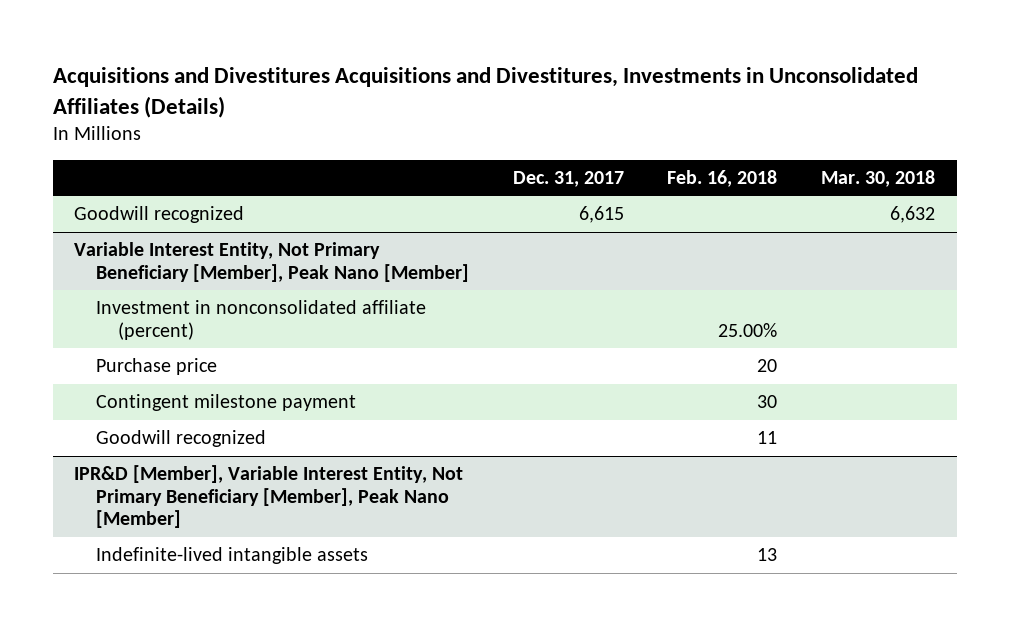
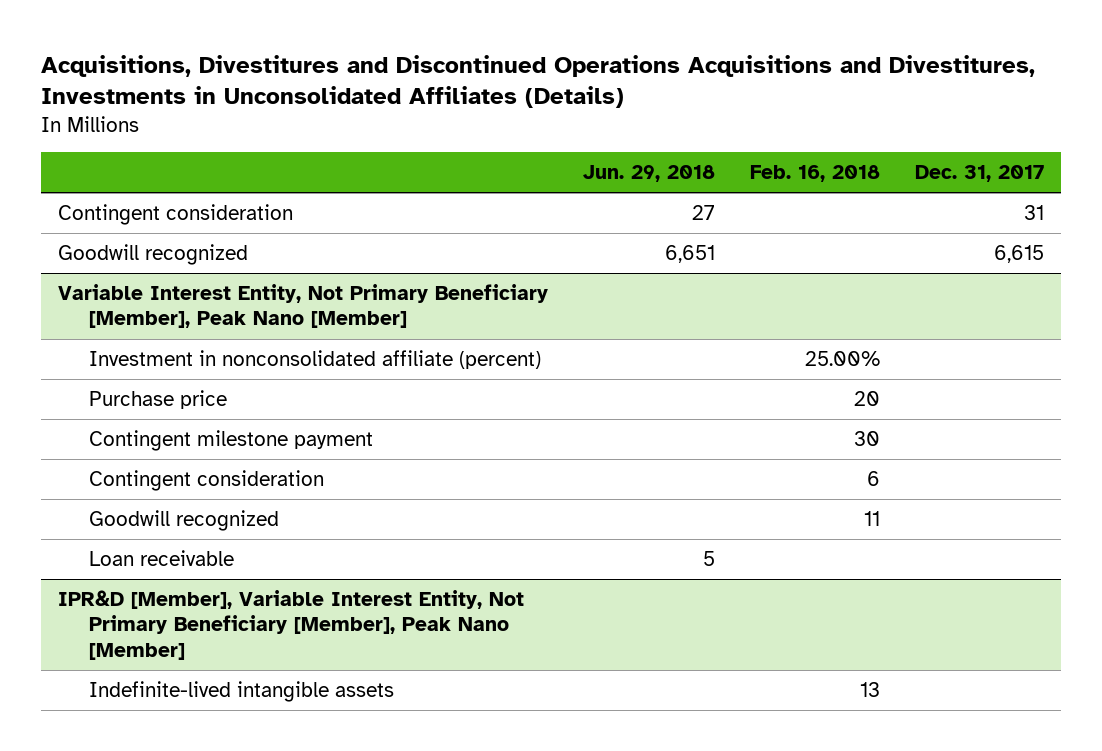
- Acquisitions and Divestitures Acquisitions and Divestitures, Investments in Unconsolidated Affiliates (Details)
+ Acquisitions, Divestitures and Discontinued Operations Acquisitions and Divestitures, Investments in Unconsolidated Affiliates (Details)
- | Dec. 31, 2017 | Feb. 16, 2018 | Mar. 30, 2018
+ | Jun. 29, 2018 | Feb. 16, 2018 | Dec. 31, 2017
+ Contingent consideration | 27 | | 31
@ Variable Interest Entity, Not Primary Beneficiary [Member], Peak Nano [Member]
+ Contingent consideration | | 6 |
+ Loan receivable | 5 | |

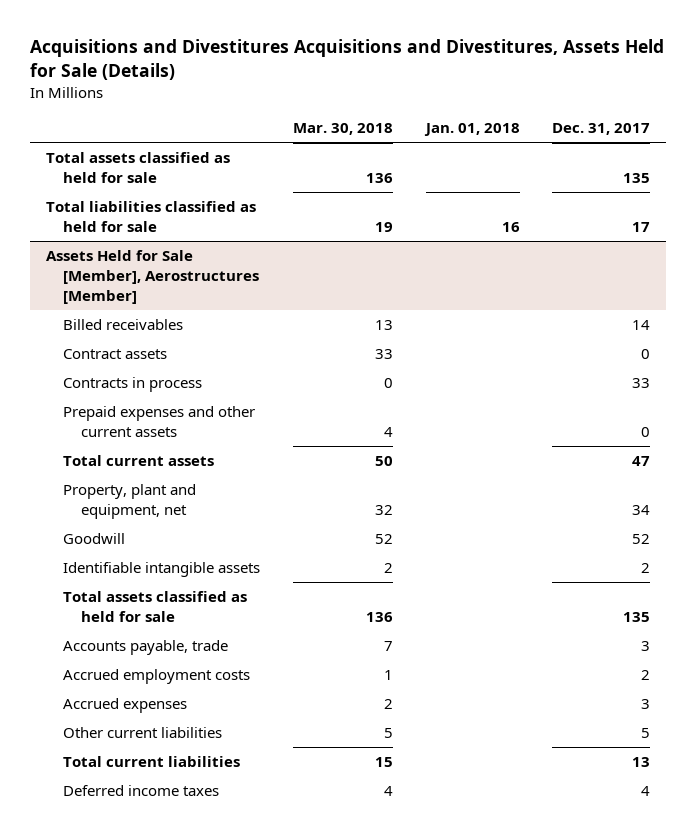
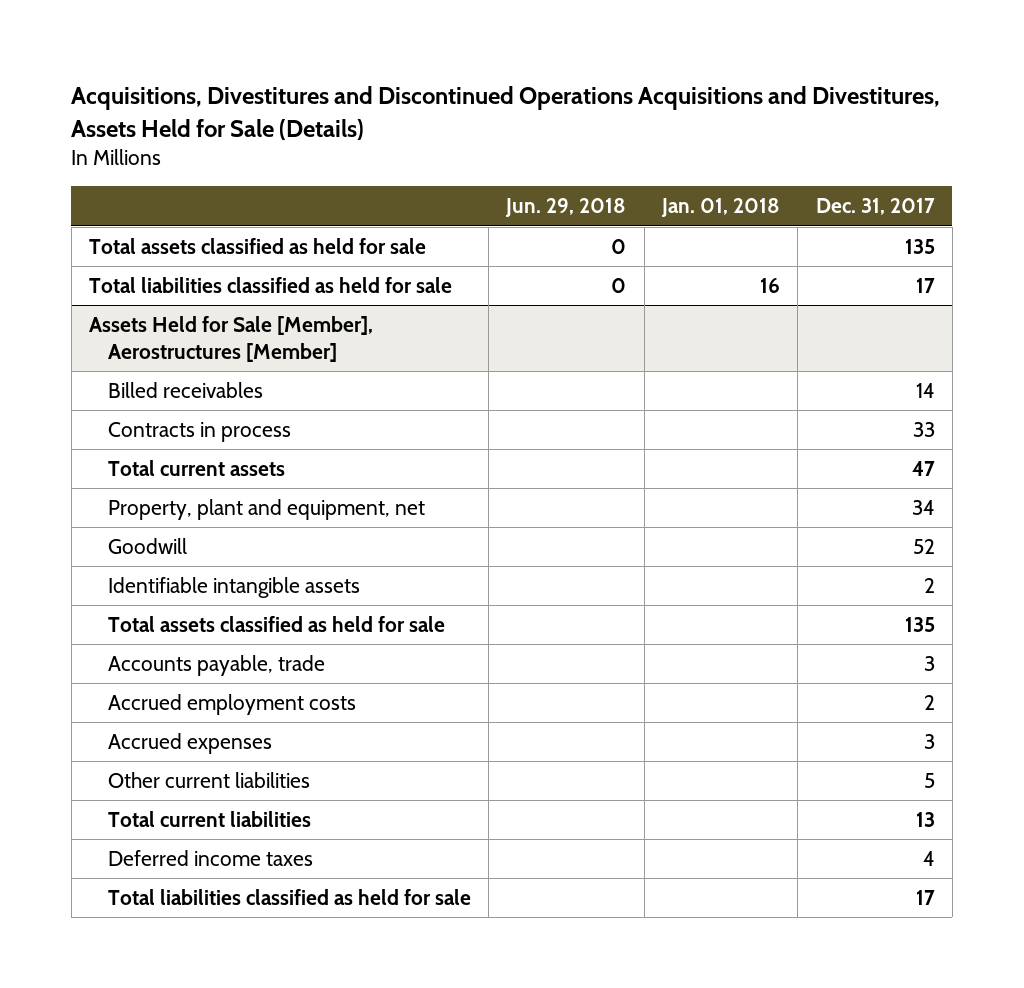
- Acquisitions and Divestitures Acquisitions and Divestitures, Assets Held for Sale (Details)
+ Acquisitions, Divestitures and Discontinued Operations Acquisitions and Divestitures, Assets Held for Sale (Details)
- | Mar. 30, 2018 | Jan. 01, 2018 | Dec. 31, 2017
+ | Jun. 29, 2018 | Jan. 01, 2018 | Dec. 31, 2017
@ Assets Held for Sale [Member], Aerostructures [Member]
- Contract assets | 33 | | 0
- Prepaid expenses and other current assets | 4 | | 0
+ Total liabilities classified as held for sale | | | 17

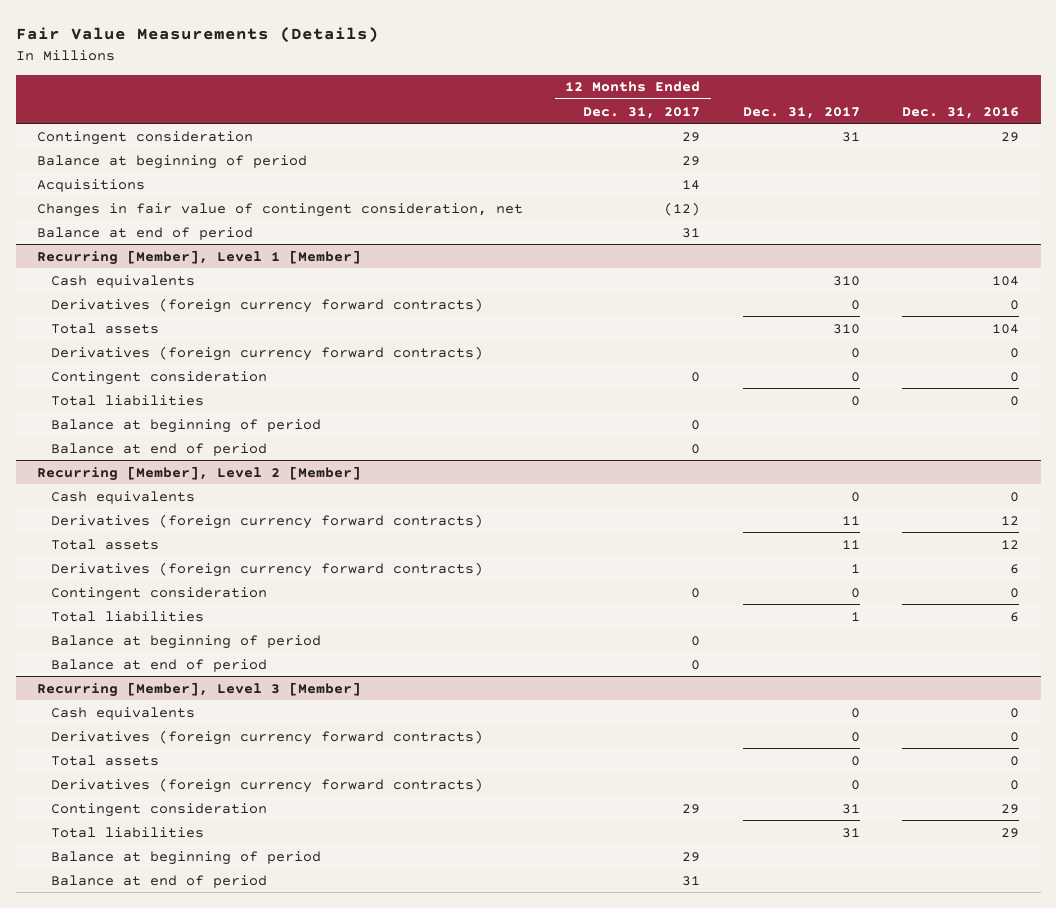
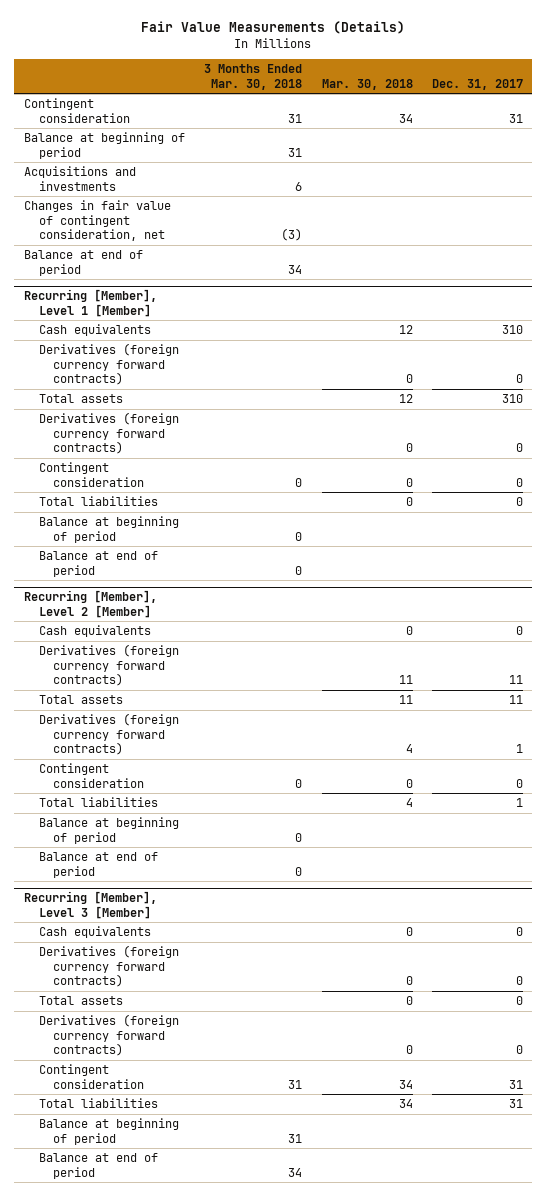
- | 12 Months Ended Dec. 31, 2017 | Dec. 31, 2017 | Dec. 31, 2016
+ | 3 Months Ended Mar. 30, 2018 | Mar. 30, 2018 | Dec. 31, 2017
- Acquisitions | 14 | |
+ Acquisitions and investments | 6 | |

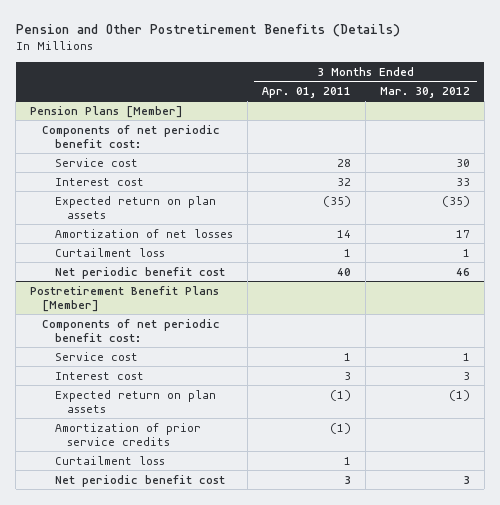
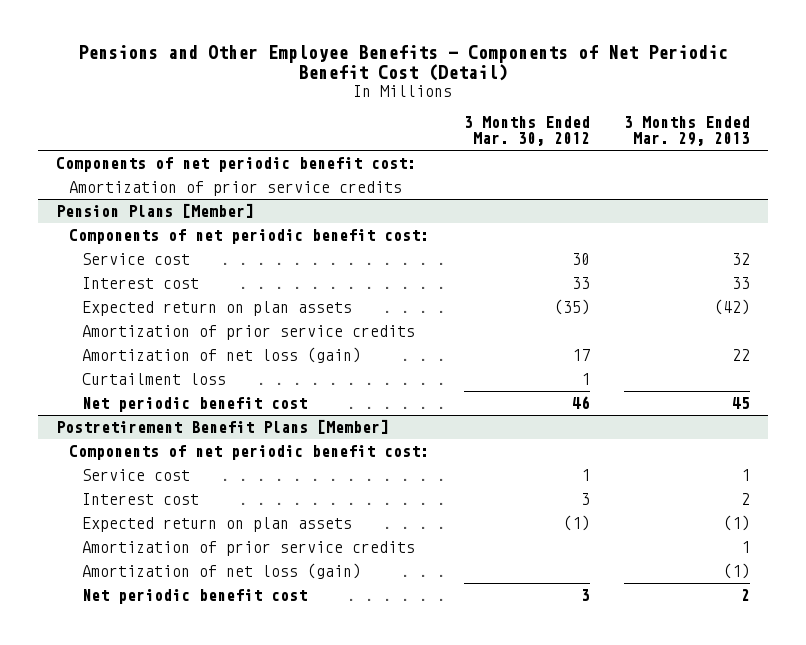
- Pension and Other Postretirement Benefits (Details)
+ Pensions and Other Employee Benefits - Components of Net Periodic Benefit Cost (Detail)
- | 3 Months Ended Apr. 01, 2011 | 3 Months Ended Mar. 30, 2012
+ | 3 Months Ended Mar. 30, 2012 | 3 Months Ended Mar. 29, 2013
+ Components of net periodic benefit cost:
+ Amortization of prior service credits
@ Pension Plans [Member]
- Amortization of net losses | 14 | 17
+ Amortization of prior service credits
+ Amortization of net loss (gain) | 17 | 22
@ Postretirement Benefit Plans [Member]
- Curtailment loss | 1 |
+ Amortization of net loss (gain) | | (1)

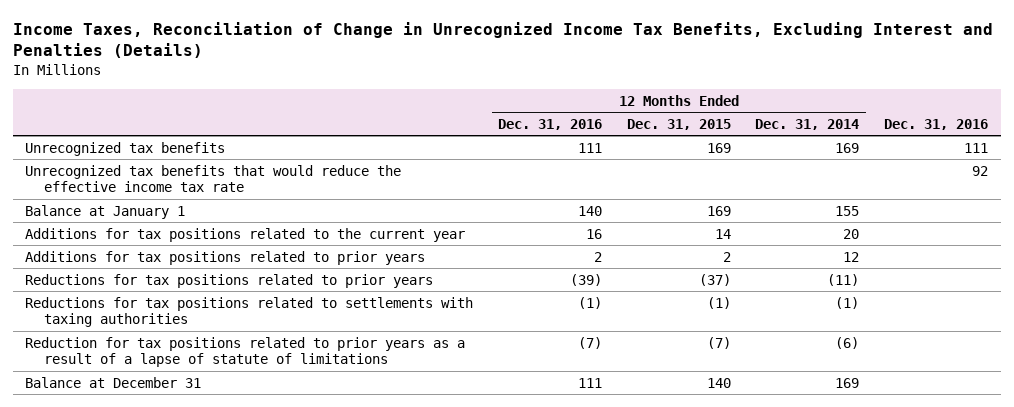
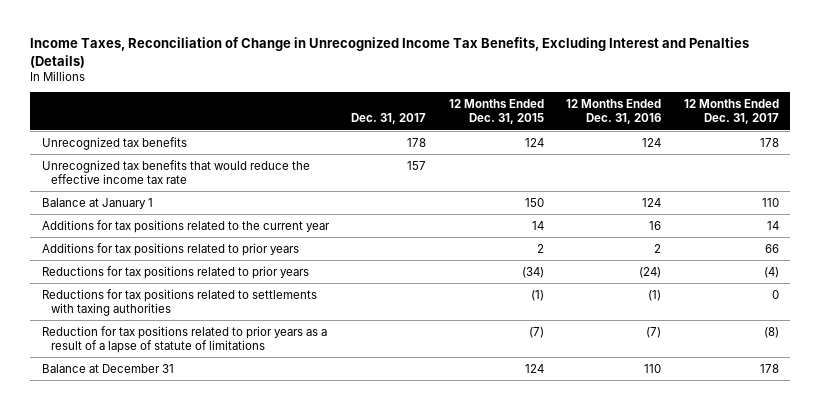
- | 12 Months Ended Dec. 31, 2016 | 12 Months Ended Dec. 31, 2015 | 12 Months Ended Dec. 31, 2014 | Dec. 31, 2016
+ | Dec. 31, 2017 | 12 Months Ended Dec. 31, 2015 | 12 Months Ended Dec. 31, 2016 | 12 Months Ended Dec. 31, 2017
- Unrecognized tax benefits | 111 | 169 | 169 | 111
+ Unrecognized tax benefits | 178 | 124 | 124 | 178
- Balance at January 1 | 140 | 169 | 155 |
+ Balance at January 1 | | 150 | 124 | 110
- Reductions for tax positions related to prior years | (39) | (37) | (11) |
+ Reductions for tax positions related to prior years | | (34) | (24) | (4)
- Balance at December 31 | 111 | 140 | 169 |
+ Balance at December 31 | | 124 | 110 | 178

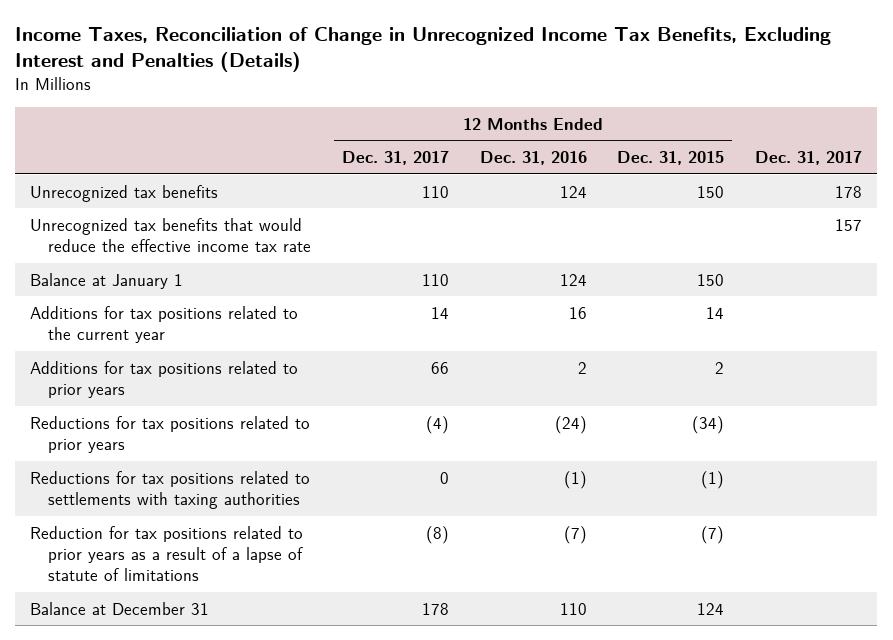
- | Dec. 31, 2017 | 12 Months Ended Dec. 31, 2015 | 12 Months Ended Dec. 31, 2016 | 12 Months Ended Dec. 31, 2017
+ | 12 Months Ended Dec. 31, 2017 | 12 Months Ended Dec. 31, 2016 | 12 Months Ended Dec. 31, 2015 | Dec. 31, 2017
- Unrecognized tax benefits | 178 | 124 | 124 | 178
+ Unrecognized tax benefits | 110 | 124 | 150 | 178

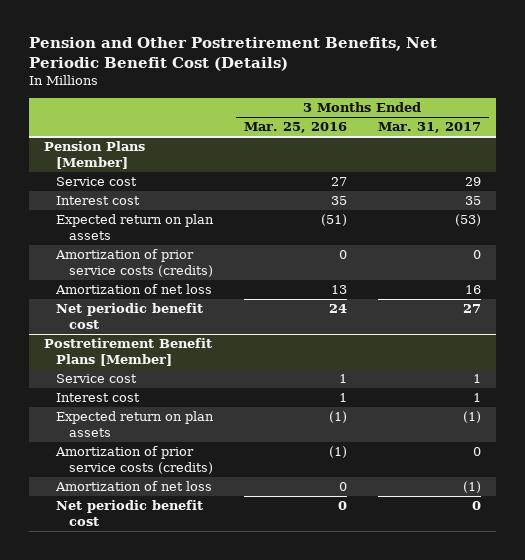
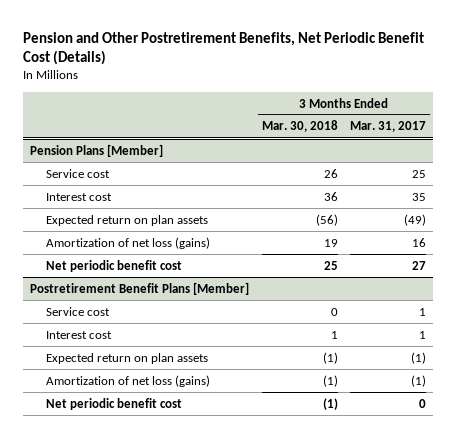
- | 3 Months Ended Mar. 25, 2016 | 3 Months Ended Mar. 31, 2017
+ | 3 Months Ended Mar. 30, 2018 | 3 Months Ended Mar. 31, 2017
@ Pension Plans [Member]
- Service cost | 27 | 29
+ Service cost | 26 | 25
- Expected return on plan assets | (51) | (53)
- Amortization of prior service costs (credits) | 0 | 0
- Amortization of net loss | 13 | 16
+ Expected return on plan assets | (56) | (49)
+ Amortization of net loss (gains) | 19 | 16
@ Postretirement Benefit Plans [Member]
- Amortization of prior service costs (credits) | (1) | 0
- Amortization of net loss | 0 | (1)
+ Amortization of net loss (gains) | (1) | (1)

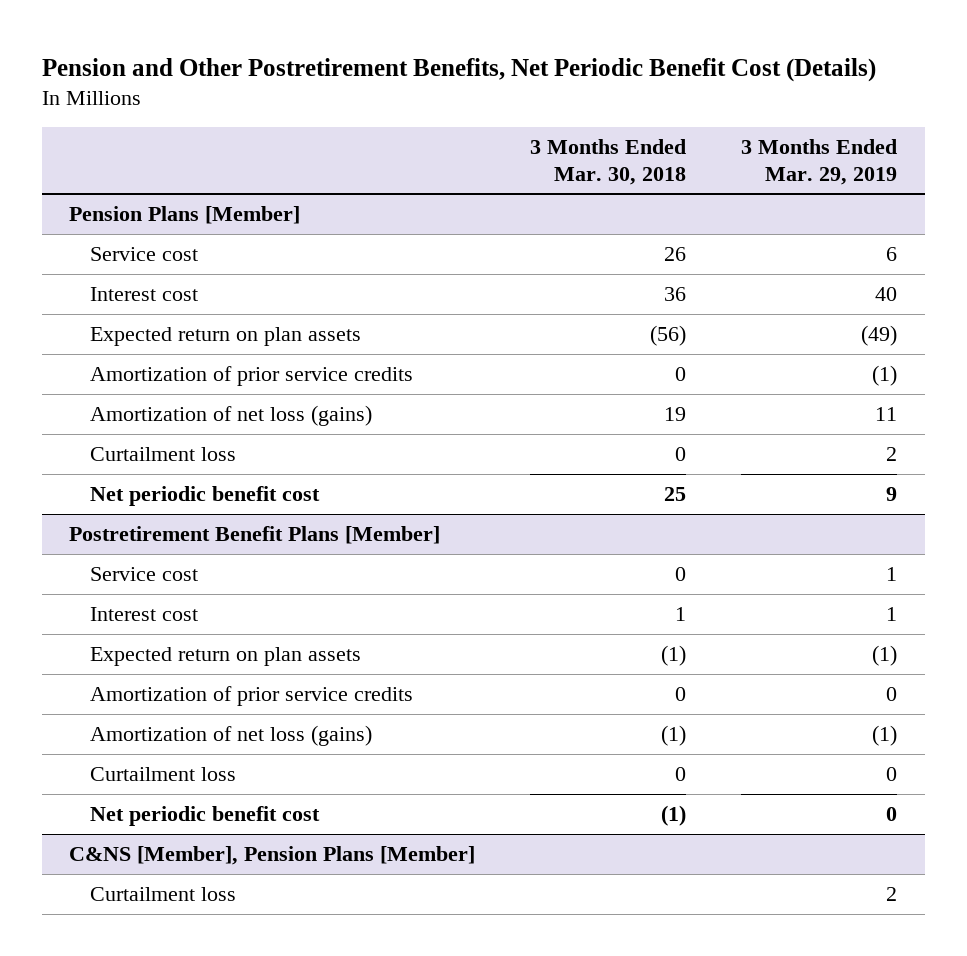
- | 3 Months Ended Mar. 30, 2018 | 3 Months Ended Mar. 31, 2017
+ | 3 Months Ended Mar. 30, 2018 | 3 Months Ended Mar. 29, 2019
@ Pension Plans [Member]
+ Amortization of prior service credits | 0 | (1)
+ Curtailment loss | 0 | 2
@ Postretirement Benefit Plans [Member]
+ Amortization of prior service credits | 0 | 0
+ Curtailment loss | 0 | 0
+ C&NS [Member], Pension Plans [Member]
+ Curtailment loss | | 2

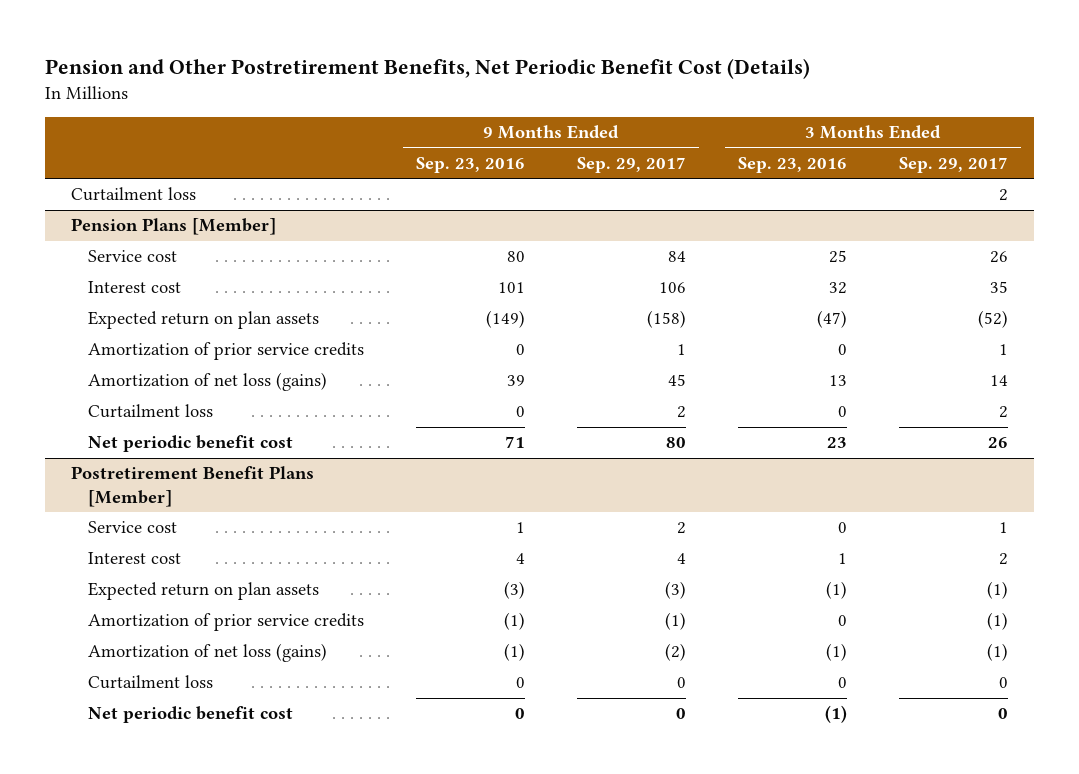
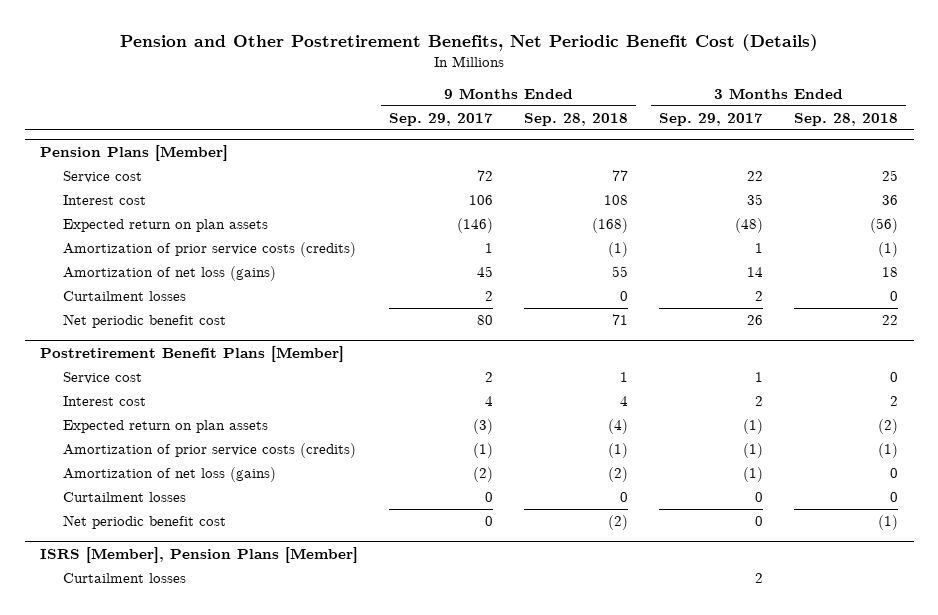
- | 9 Months Ended Sep. 23, 2016 | 9 Months Ended Sep. 29, 2017 | 3 Months Ended Sep. 23, 2016 | 3 Months Ended Sep. 29, 2017
+ | 9 Months Ended Sep. 29, 2017 | 9 Months Ended Sep. 28, 2018 | 3 Months Ended Sep. 29, 2017 | 3 Months Ended Sep. 28, 2018
- Curtailment loss | | | | 2
@ Pension Plans [Member]
- Service cost | 80 | 84 | 25 | 26
+ Service cost | 72 | 77 | 22 | 25
- Expected return on plan assets | (149) | (158) | (47) | (52)
- Amortization of prior service credits | 0 | 1 | 0 | 1
+ Expected return on plan assets | (146) | (168) | (48) | (56)
+ Amortization of prior service costs (credits) | 1 | (1) | 1 | (1)
- Curtailment loss | 0 | 2 | 0 | 2
+ Curtailment losses | 2 | 0 | 2 | 0
@ Postretirement Benefit Plans [Member]
- Amortization of prior service credits | (1) | (1) | 0 | (1)
+ Amortization of prior service costs (credits) | (1) | (1) | (1) | (1)
- Curtailment loss | 0 | 0 | 0 | 0
+ Curtailment losses | 0 | 0 | 0 | 0
+ ISRS [Member], Pension Plans [Member]
+ Curtailment losses | | | 2 |

